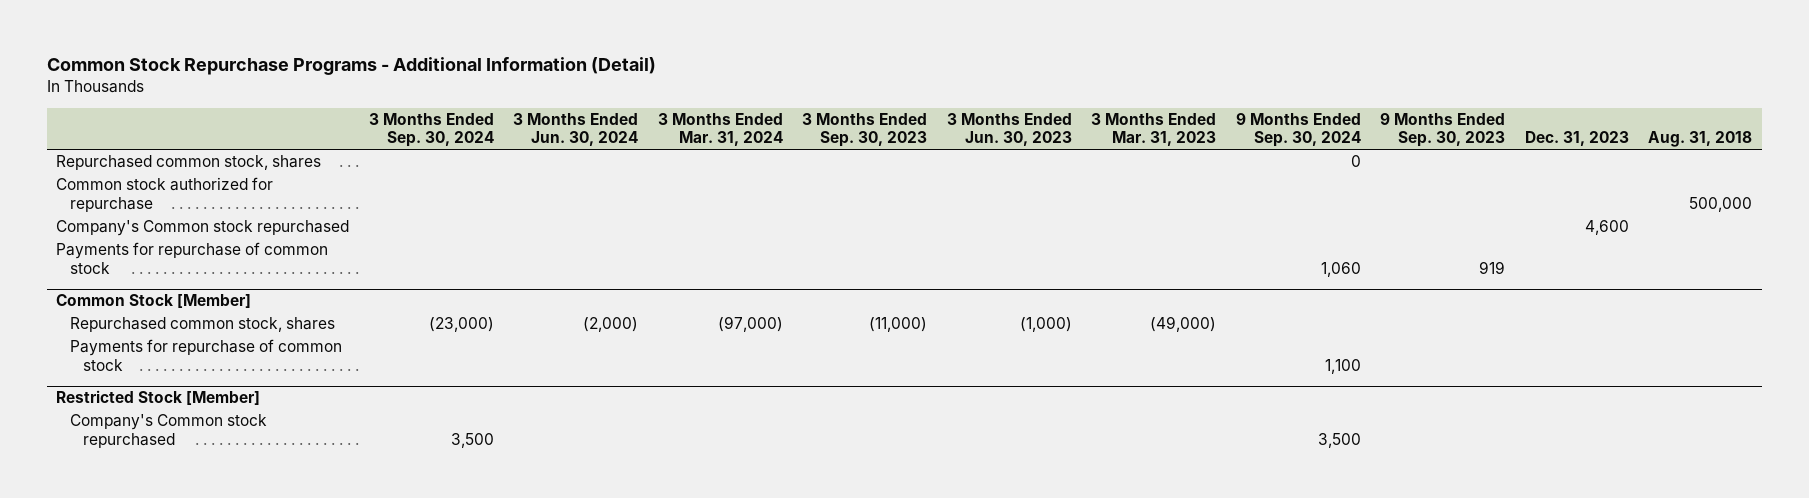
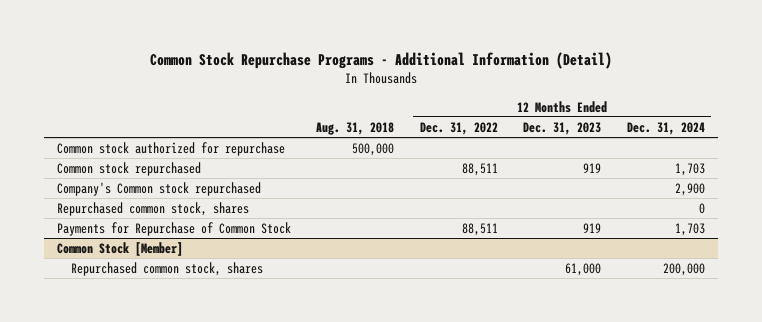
- | 3 Months Ended Sep. 30, 2024 | 3 Months Ended Jun. 30, 2024 | 3 Months Ended Mar. 31, 2024 | 3 Months Ended Sep. 30, 2023 | 3 Months Ended Jun. 30, 2023 | 3 Months Ended Mar. 31, 2023 | 9 Months Ended Sep. 30, 2024 | 9 Months Ended Sep. 30, 2023 | Dec. 31, 2023 | Aug. 31, 2018
+ | Aug. 31, 2018 | 12 Months Ended Dec. 31, 2022 | 12 Months Ended Dec. 31, 2023 | 12 Months Ended Dec. 31, 2024
+ Common stock repurchased | | 88,511 | 919 | 1,703
- Payments for repurchase of common stock | | | | | | | 1,060 | 919 | |
moved down: Repurchased common stock, shares | | | | 0
+ Payments for Repurchase of Common Stock | | 88,511 | 919 | 1,703
@ Common Stock [Member]
- Payments for repurchase of common stock | | | | | | | 1,100 | | |
- Restricted Stock [Member]
- Company's Common stock repurchased | 3,500 | | | | | | 3,500 | | |

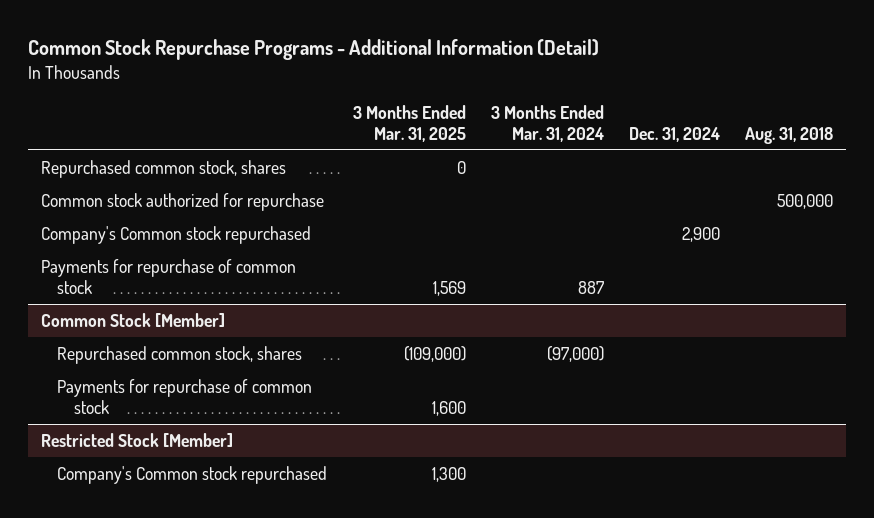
- | Aug. 31, 2018 | 12 Months Ended Dec. 31, 2022 | 12 Months Ended Dec. 31, 2023 | 12 Months Ended Dec. 31, 2024
+ | 3 Months Ended Mar. 31, 2025 | 3 Months Ended Mar. 31, 2024 | Dec. 31, 2024 | Aug. 31, 2018
moved up: Repurchased common stock, shares | 0 | | |
- Common stock repurchased | | 88,511 | 919 | 1,703
- Payments for Repurchase of Common Stock | | 88,511 | 919 | 1,703
+ Payments for repurchase of common stock | 1,569 | 887 | |
@ Common Stock [Member]
+ Payments for repurchase of common stock | 1,600 | | |
+ Restricted Stock [Member]
+ Company's Common stock repurchased | 1,300 | | |

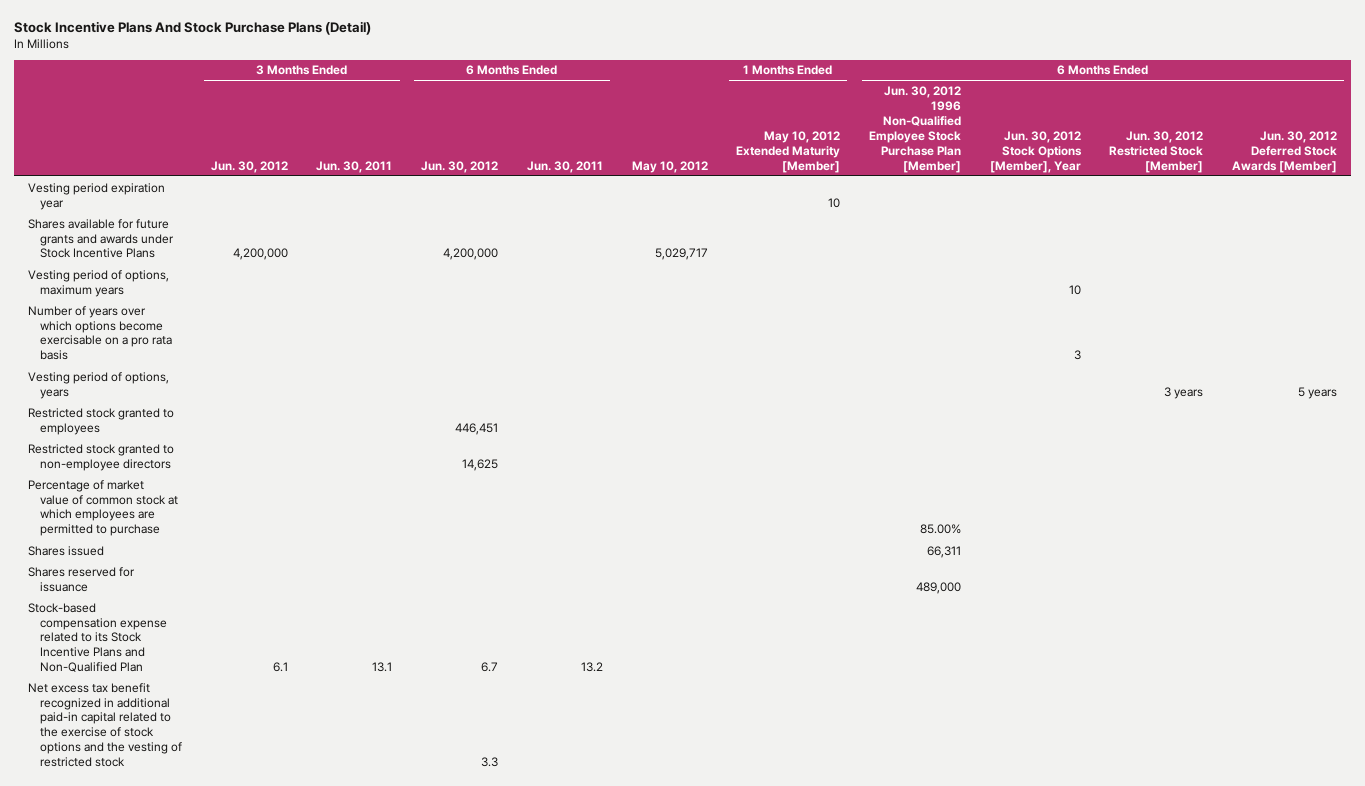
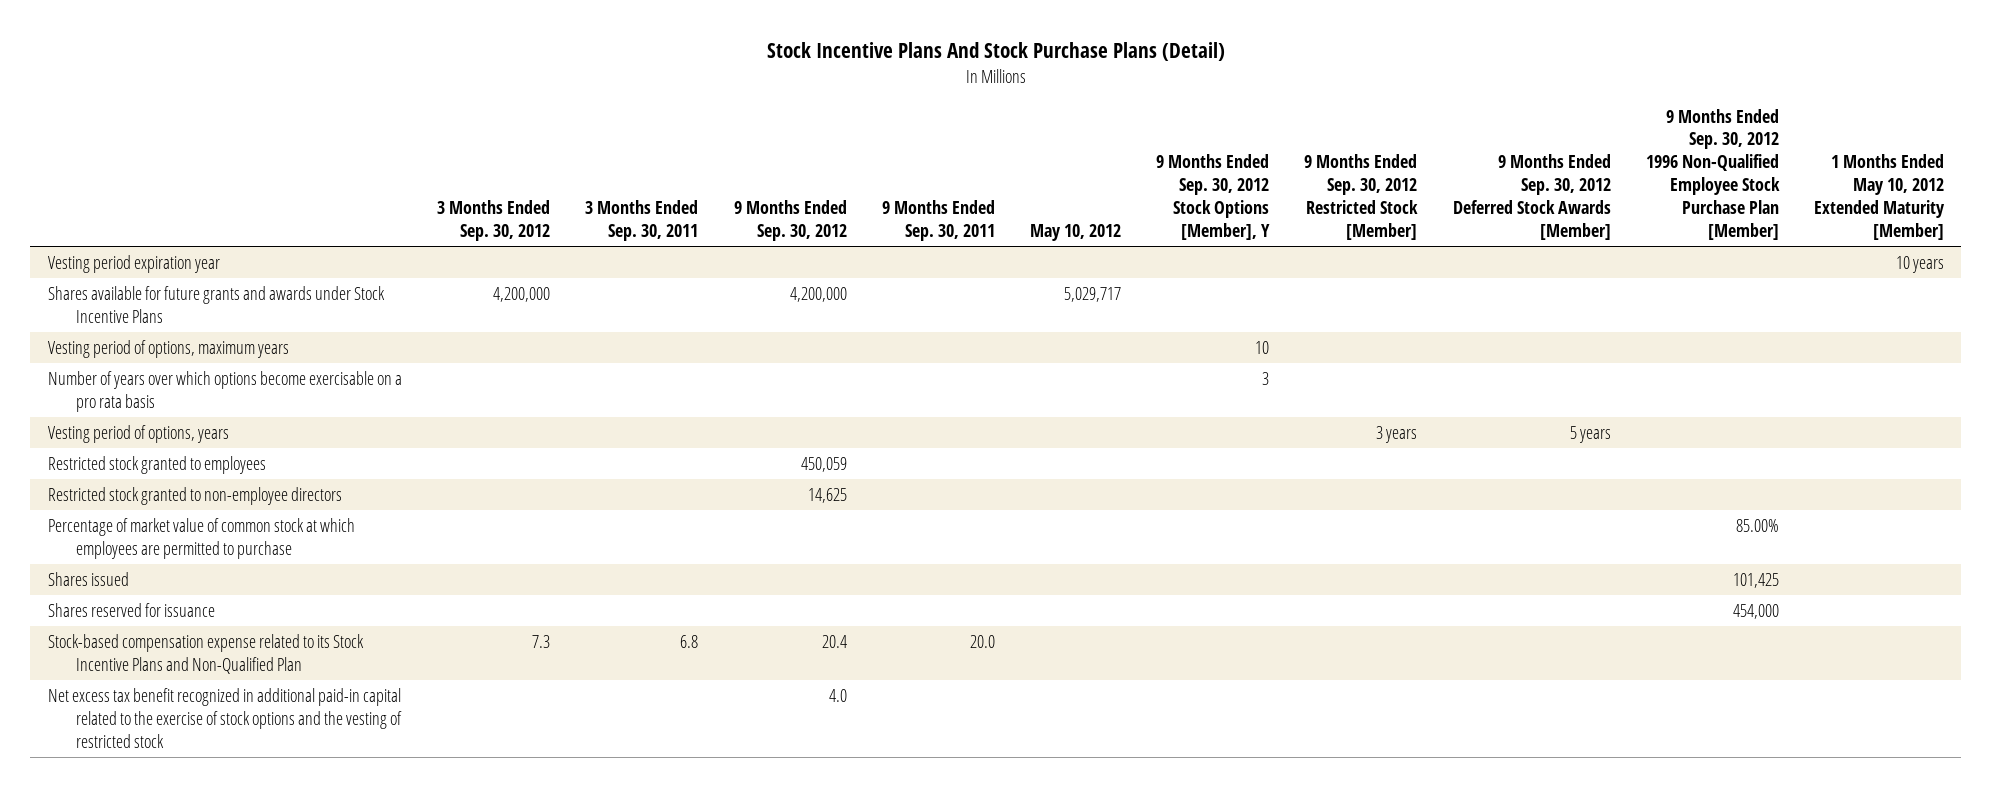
- | 3 Months Ended Jun. 30, 2012 | 3 Months Ended Jun. 30, 2011 | 6 Months Ended Jun. 30, 2012 | 6 Months Ended Jun. 30, 2011 | May 10, 2012 | 1 Months Ended May 10, 2012 Extended Maturity [Member] | 6 Months Ended Jun. 30, 2012 1996 Non-Qualified Employee Stock Purchase Plan [Member] | 6 Months Ended Jun. 30, 2012 Stock Options [Member], Year | 6 Months Ended Jun. 30, 2012 Restricted Stock [Member] | 6 Months Ended Jun. 30, 2012 Deferred Stock Awards [Member]
+ | 3 Months Ended Sep. 30, 2012 | 3 Months Ended Sep. 30, 2011 | 9 Months Ended Sep. 30, 2012 | 9 Months Ended Sep. 30, 2011 | May 10, 2012 | 9 Months Ended Sep. 30, 2012 Stock Options [Member], Y | 9 Months Ended Sep. 30, 2012 Restricted Stock [Member] | 9 Months Ended Sep. 30, 2012 Deferred Stock Awards [Member] | 9 Months Ended Sep. 30, 2012 1996 Non-Qualified Employee Stock Purchase Plan [Member] | 1 Months Ended May 10, 2012 Extended Maturity [Member]
- Vesting period expiration year | | | | | | 10 | | | |
+ Vesting period expiration year | | | | | | | | | | 10 years

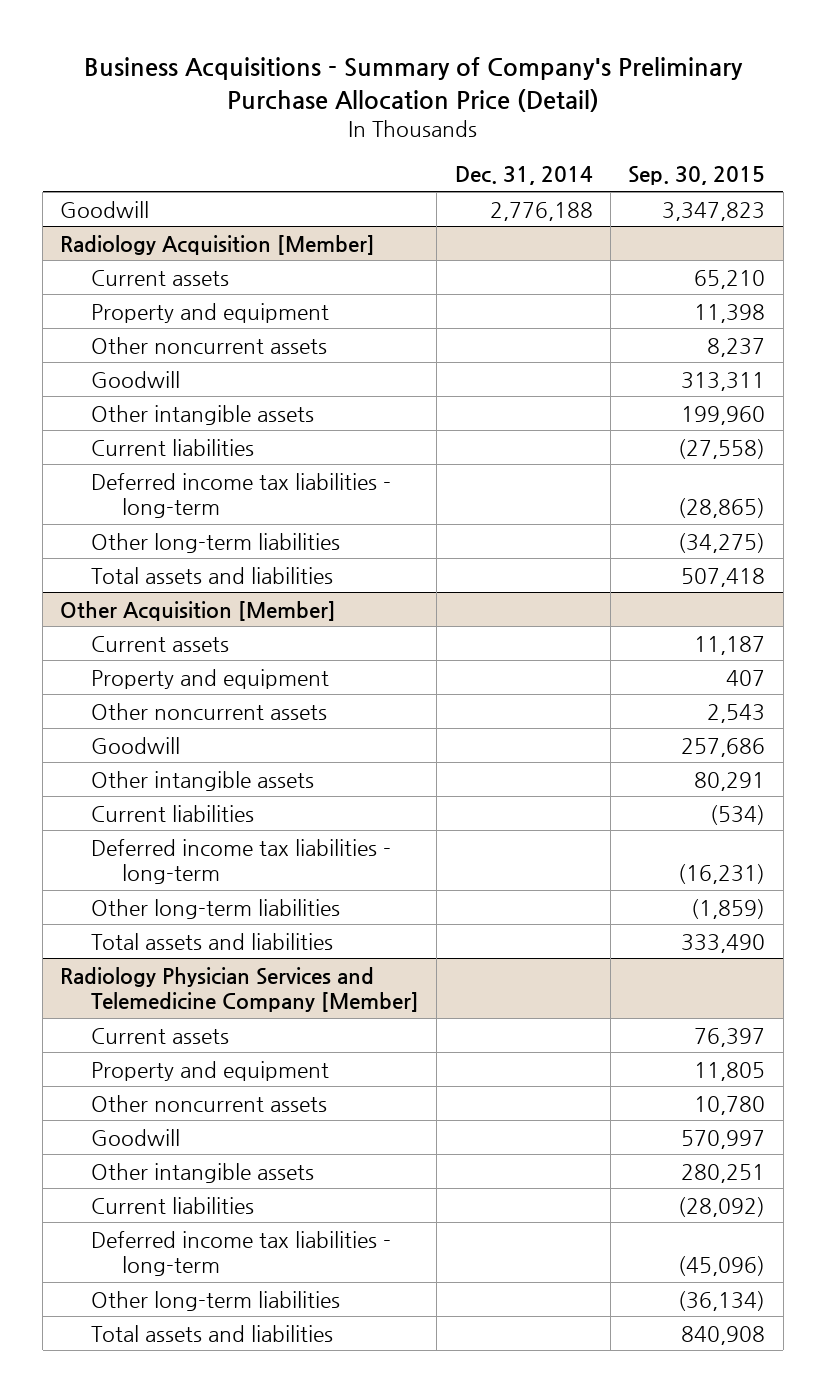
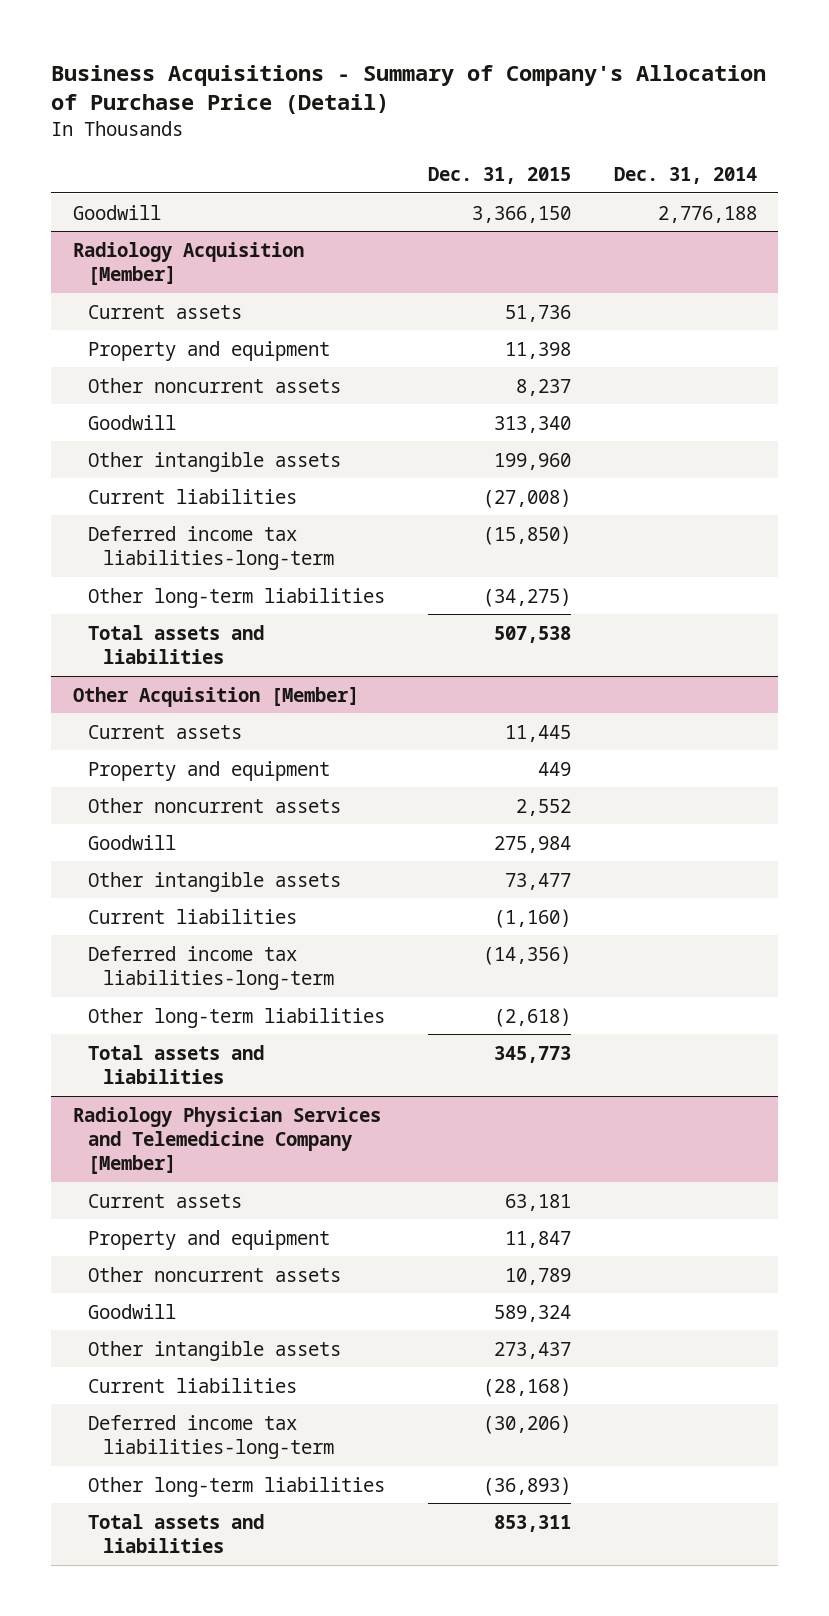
- Business Acquisitions - Summary of Company's Preliminary Purchase Allocation Price (Detail)
+ Business Acquisitions - Summary of Company's Allocation of Purchase Price (Detail)
- | Dec. 31, 2014 | Sep. 30, 2015
+ | Dec. 31, 2015 | Dec. 31, 2014
@ Radiology Acquisition [Member]
- Deferred income tax liabilities - long-term | | (28,865)
+ Deferred income tax liabilities-long-term | (15,850) |
@ Other Acquisition [Member]
- Deferred income tax liabilities - long-term | | (16,231)
+ Deferred income tax liabilities-long-term | (14,356) |
@ Radiology Physician Services and Telemedicine Company [Member]
- Deferred income tax liabilities - long-term | | (45,096)
+ Deferred income tax liabilities-long-term | (30,206) |

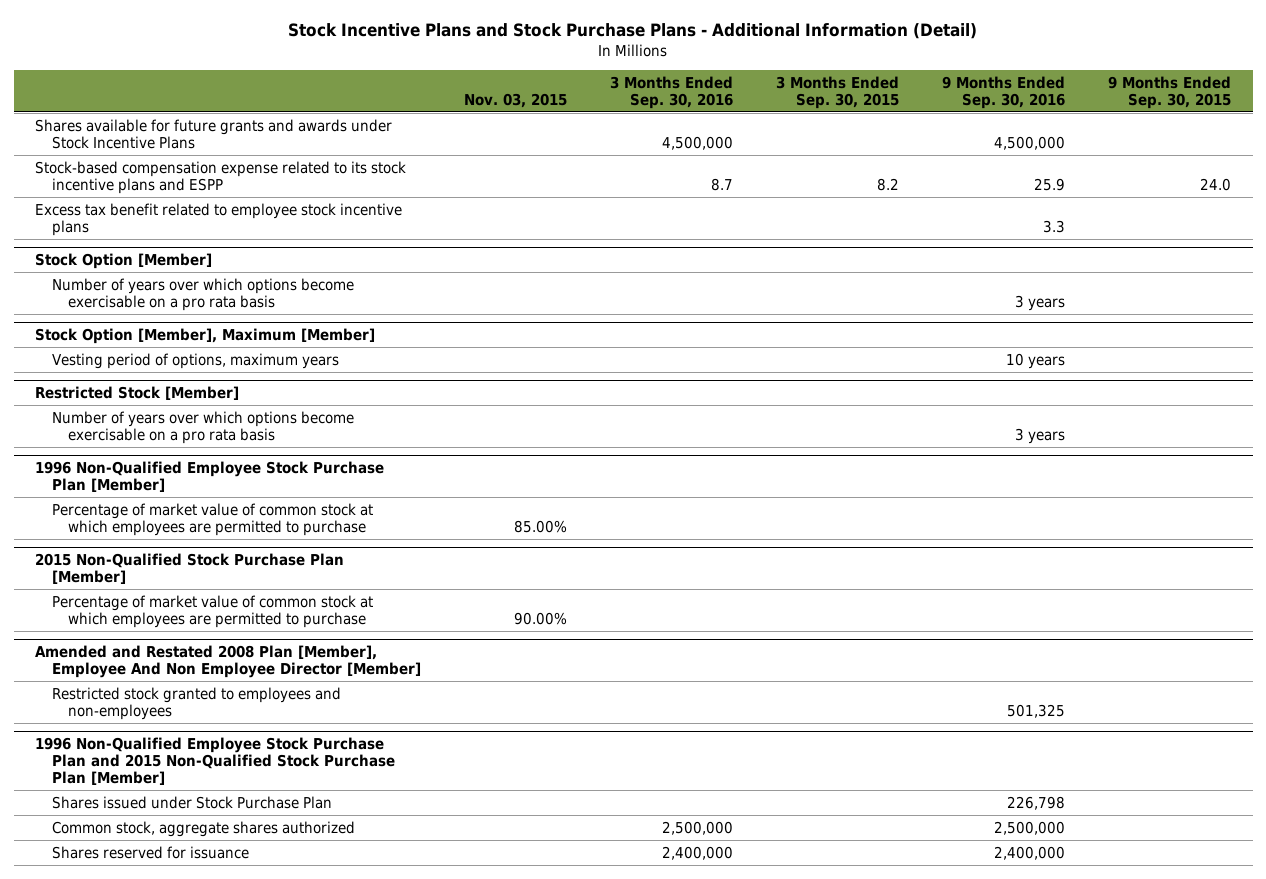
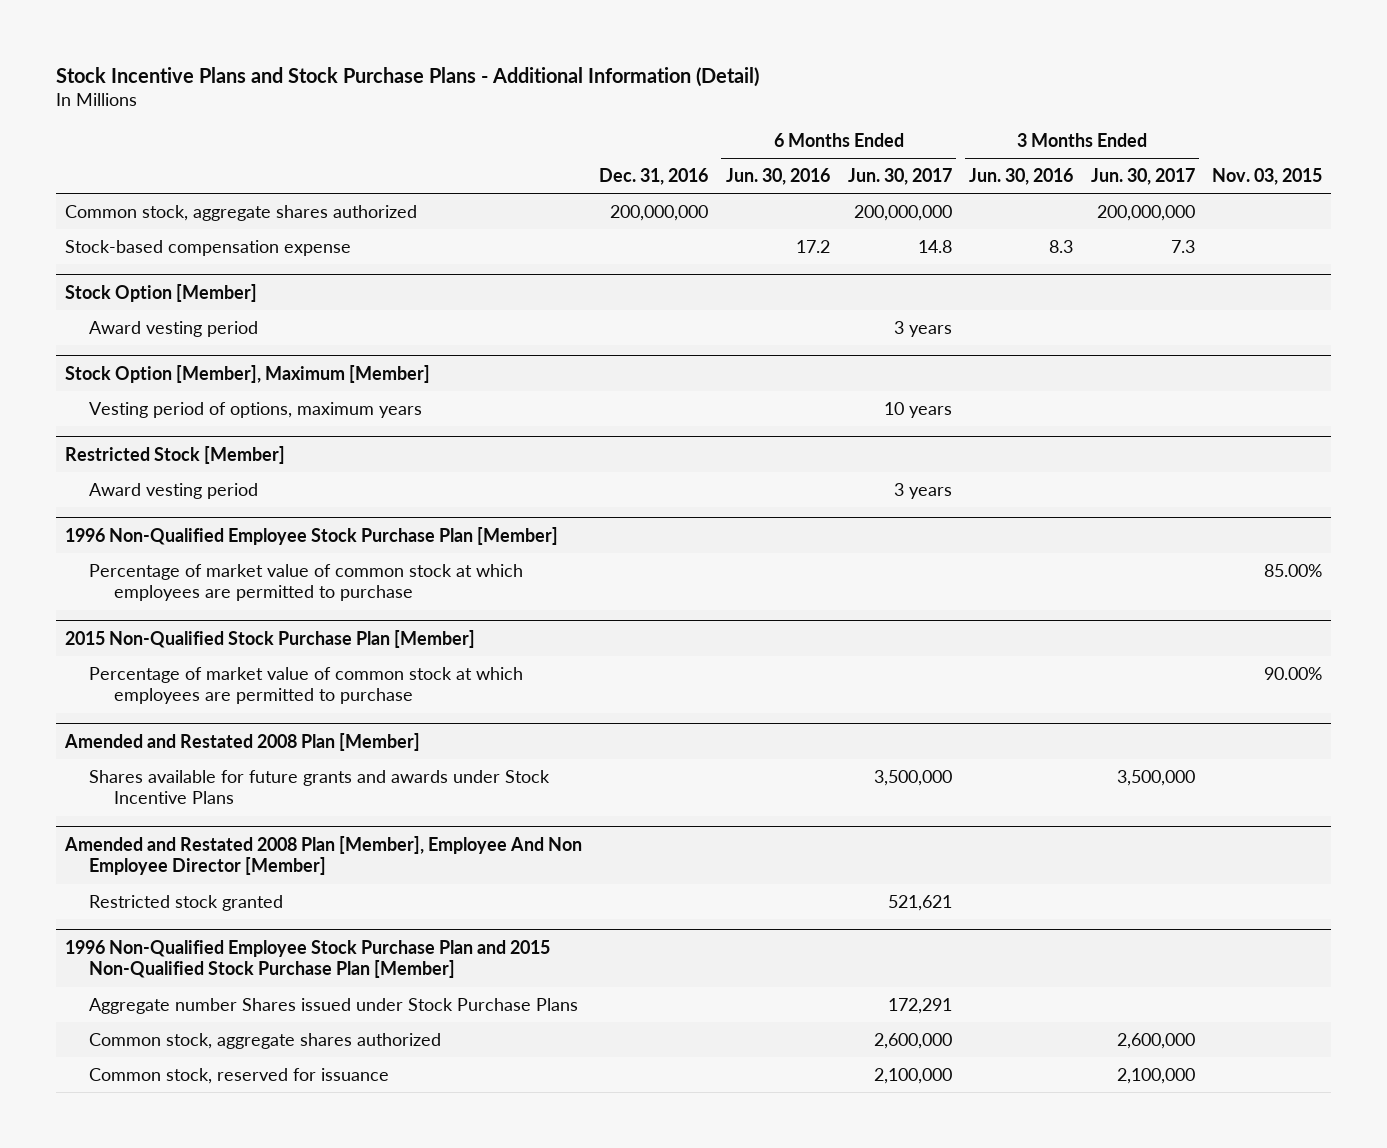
- | Nov. 03, 2015 | 3 Months Ended Sep. 30, 2016 | 3 Months Ended Sep. 30, 2015 | 9 Months Ended Sep. 30, 2016 | 9 Months Ended Sep. 30, 2015
+ | Dec. 31, 2016 | 6 Months Ended Jun. 30, 2016 | 6 Months Ended Jun. 30, 2017 | 3 Months Ended Jun. 30, 2016 | 3 Months Ended Jun. 30, 2017 | Nov. 03, 2015
- Shares available for future grants and awards under Stock Incentive Plans | | 4,500,000 | | 4,500,000 |
- Stock-based compensation expense related to its stock incentive plans and ESPP | | 8.7 | 8.2 | 25.9 | 24.0
- Excess tax benefit related to employee stock incentive plans | | | | 3.3 |
+ Common stock, aggregate shares authorized | 200,000,000 | | 200,000,000 | | 200,000,000 |
+ Stock-based compensation expense | | 17.2 | 14.8 | 8.3 | 7.3 |
@ Stock Option [Member]
- Number of years over which options become exercisable on a pro rata basis | | | | 3 years |
+ Award vesting period | | | 3 years | | |
@ Restricted Stock [Member]
- Number of years over which options become exercisable on a pro rata basis | | | | 3 years |
+ Award vesting period | | | 3 years | | |
+ Amended and Restated 2008 Plan [Member]
+ Shares available for future grants and awards under Stock Incentive Plans | | | 3,500,000 | | 3,500,000 |
@ Amended and Restated 2008 Plan [Member], Employee And Non Employee Director [Member]
- Restricted stock granted to employees and non-employees | | | | 501,325 |
+ Restricted stock granted | | | 521,621 | | |
@ 1996 Non-Qualified Employee Stock Purchase Plan and 2015 Non-Qualified Stock Purchase Plan [Member]
- Shares issued under Stock Purchase Plan | | | | 226,798 |
+ Aggregate number Shares issued under Stock Purchase Plans | | | 172,291 | | |
- Shares reserved for issuance | | 2,400,000 | | 2,400,000 |
+ Common stock, reserved for issuance | | | 2,100,000 | | 2,100,000 |

